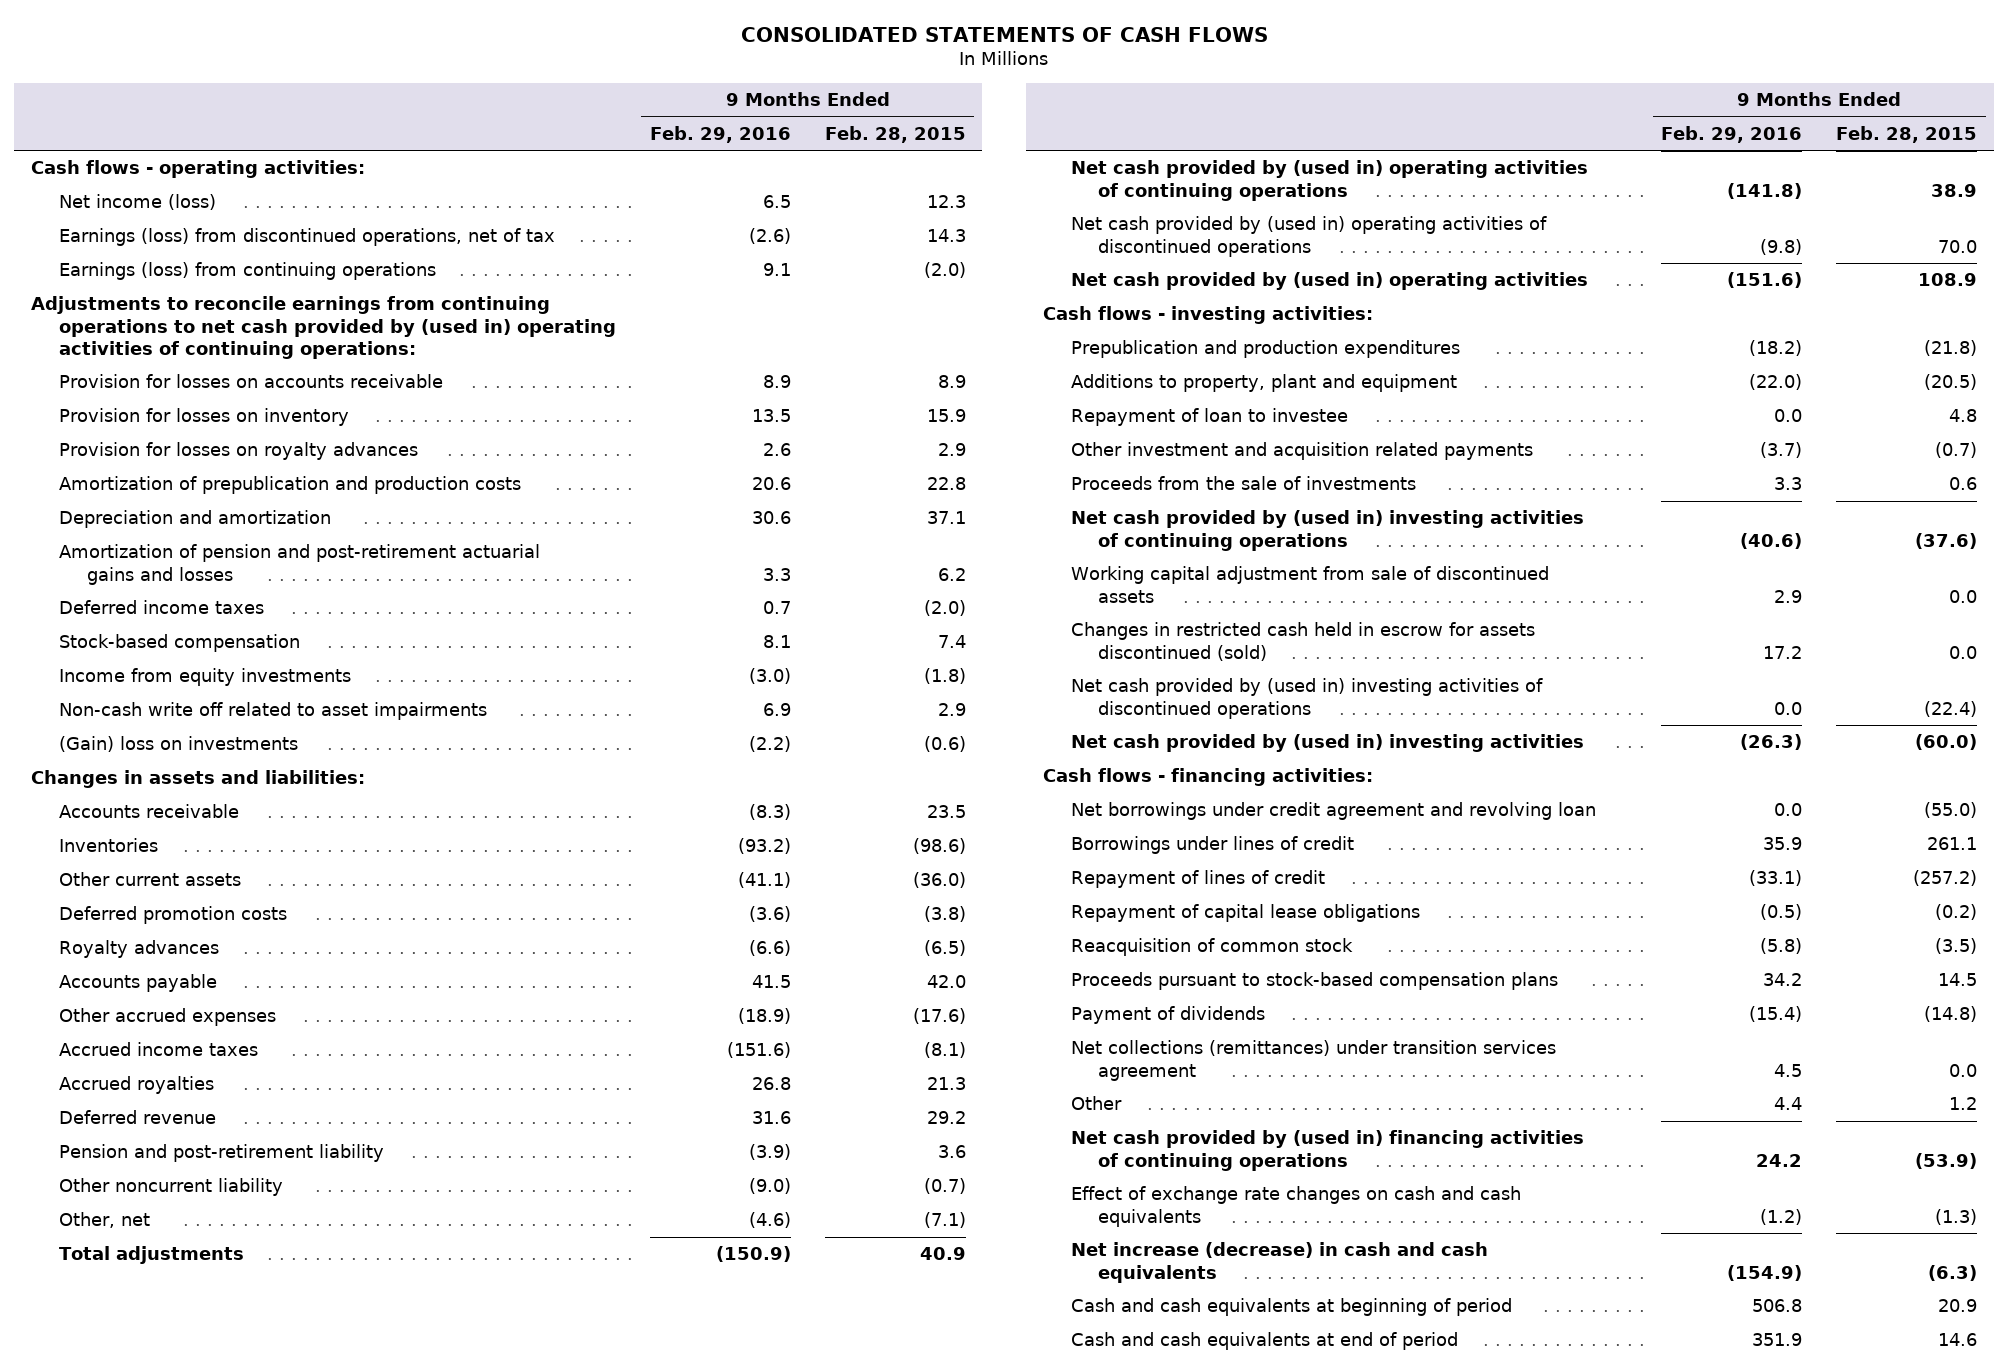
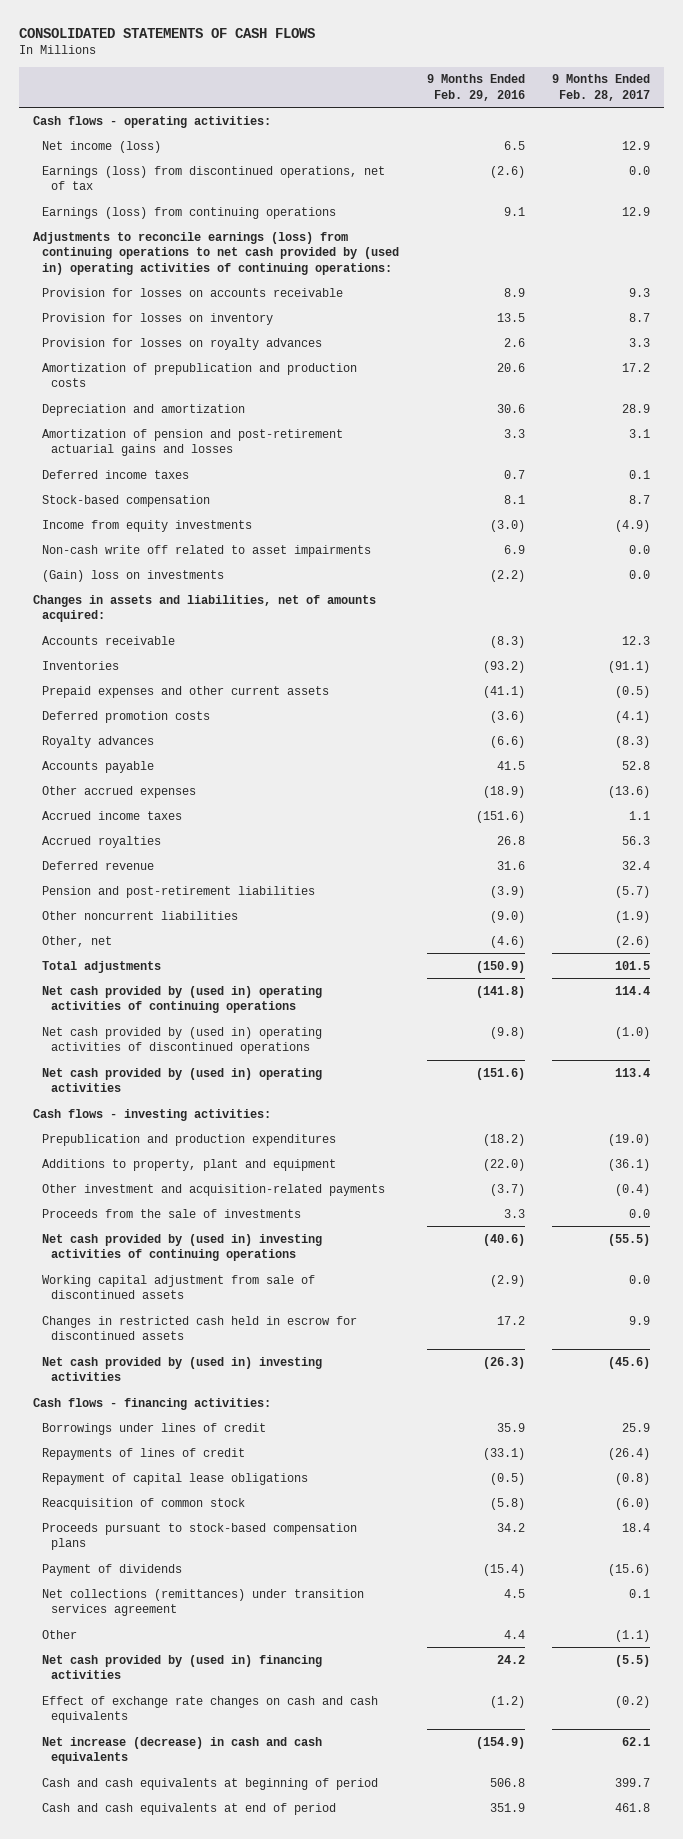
- | 9 Months Ended Feb. 29, 2016 | 9 Months Ended Feb. 28, 2015
+ | 9 Months Ended Feb. 29, 2016 | 9 Months Ended Feb. 28, 2017
- Adjustments to reconcile earnings from continuing operations to net cash provided by (used in) operating activities of continuing operations:
+ Adjustments to reconcile earnings (loss) from continuing operations to net cash provided by (used in) operating activities of continuing operations:
- Changes in assets and liabilities:
+ Changes in assets and liabilities, net of amounts acquired:
- Other current assets | (41.1) | (36.0)
+ Prepaid expenses and other current assets | (41.1) | (0.5)
- Pension and post-retirement liability | (3.9) | 3.6
- Other noncurrent liability | (9.0) | (0.7)
+ Pension and post-retirement liabilities | (3.9) | (5.7)
+ Other noncurrent liabilities | (9.0) | (1.9)
- Repayment of loan to investee | 0.0 | 4.8
- Other investment and acquisition related payments | (3.7) | (0.7)
+ Other investment and acquisition-related payments | (3.7) | (0.4)
- Working capital adjustment from sale of discontinued assets | 2.9 | 0.0
- Changes in restricted cash held in escrow for assets discontinued (sold) | 17.2 | 0.0
- Net cash provided by (used in) investing activities of discontinued operations | 0.0 | (22.4)
+ Working capital adjustment from sale of discontinued assets | (2.9) | 0.0
+ Changes in restricted cash held in escrow for discontinued assets | 17.2 | 9.9
- Net borrowings under credit agreement and revolving loan | 0.0 | (55.0)
- Repayment of lines of credit | (33.1) | (257.2)
+ Repayments of lines of credit | (33.1) | (26.4)
- Net cash provided by (used in) financing activities of continuing operations | 24.2 | (53.9)
+ Net cash provided by (used in) financing activities | 24.2 | (5.5)

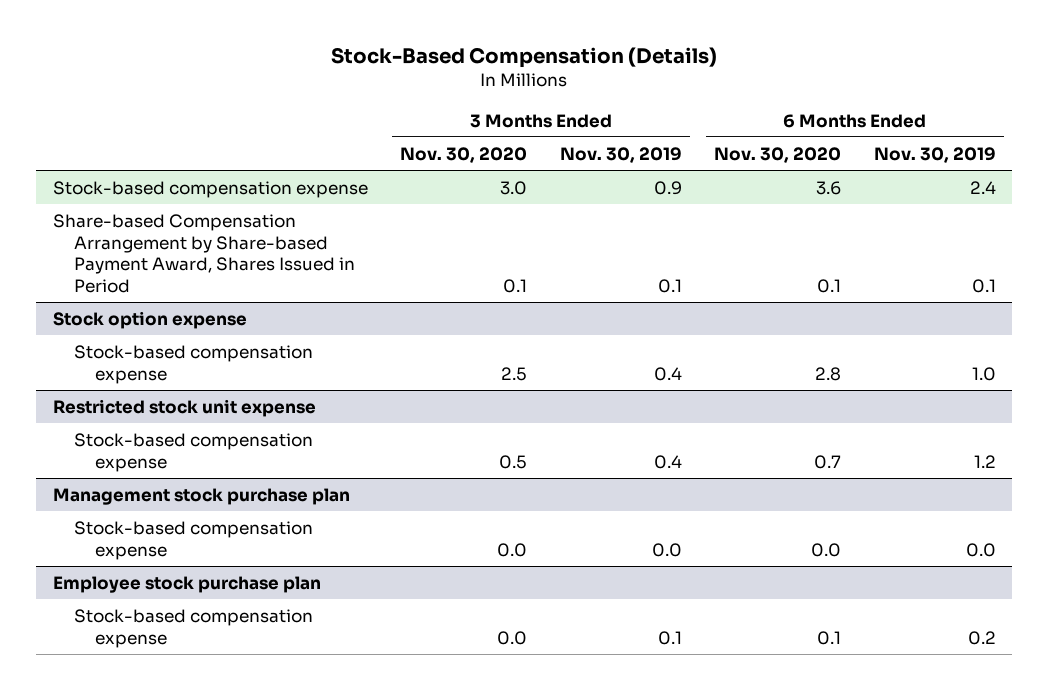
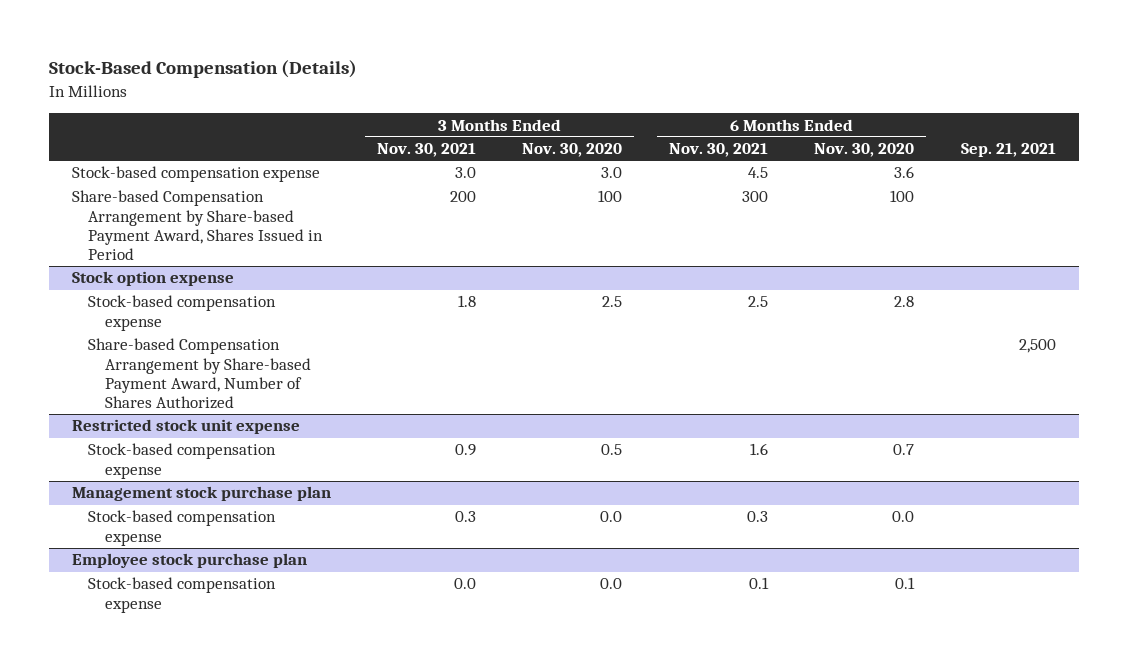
- | 3 Months Ended Nov. 30, 2020 | 3 Months Ended Nov. 30, 2019 | 6 Months Ended Nov. 30, 2020 | 6 Months Ended Nov. 30, 2019
+ | 3 Months Ended Nov. 30, 2021 | 3 Months Ended Nov. 30, 2020 | 6 Months Ended Nov. 30, 2021 | 6 Months Ended Nov. 30, 2020 | Sep. 21, 2021
- Share-based Compensation Arrangement by Share-based Payment Award, Shares Issued in Period | 0.1 | 0.1 | 0.1 | 0.1
+ Share-based Compensation Arrangement by Share-based Payment Award, Shares Issued in Period | 200 | 100 | 300 | 100 |
@ Stock option expense
+ Share-based Compensation Arrangement by Share-based Payment Award, Number of Shares Authorized | | | | | 2,500

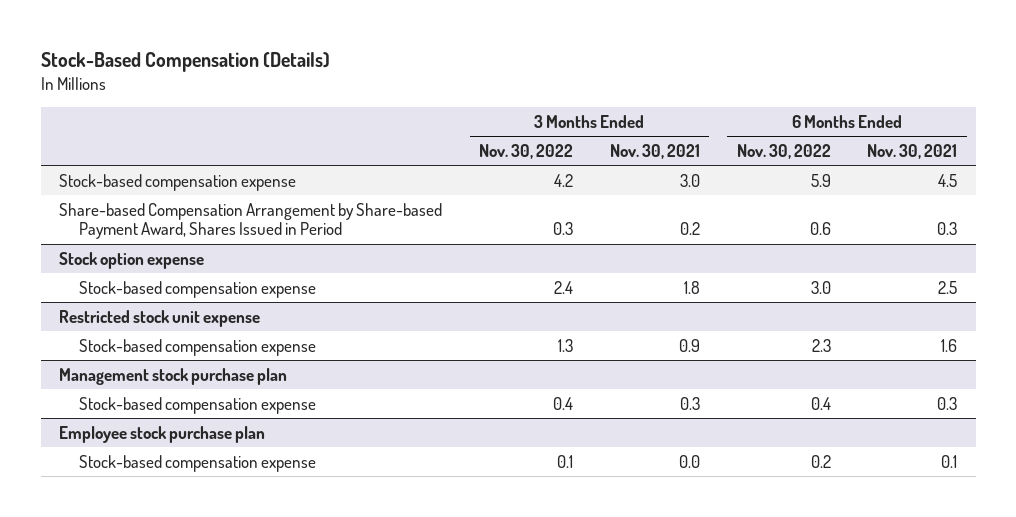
- | 3 Months Ended Nov. 30, 2021 | 3 Months Ended Nov. 30, 2020 | 6 Months Ended Nov. 30, 2021 | 6 Months Ended Nov. 30, 2020 | Sep. 21, 2021
+ | 3 Months Ended Nov. 30, 2022 | 3 Months Ended Nov. 30, 2021 | 6 Months Ended Nov. 30, 2022 | 6 Months Ended Nov. 30, 2021
- Share-based Compensation Arrangement by Share-based Payment Award, Shares Issued in Period | 200 | 100 | 300 | 100 |
+ Share-based Compensation Arrangement by Share-based Payment Award, Shares Issued in Period | 0.3 | 0.2 | 0.6 | 0.3
@ Stock option expense
- Share-based Compensation Arrangement by Share-based Payment Award, Number of Shares Authorized | | | | | 2,500

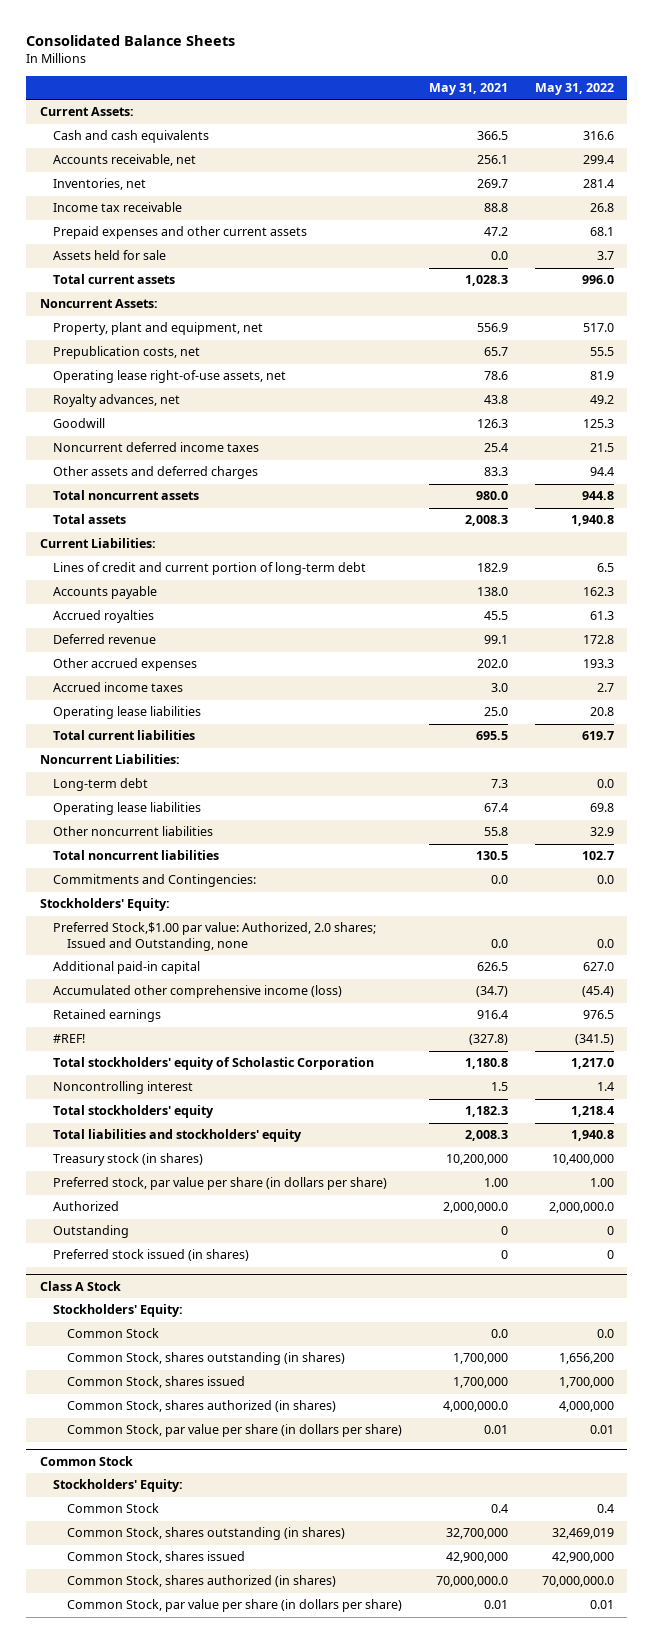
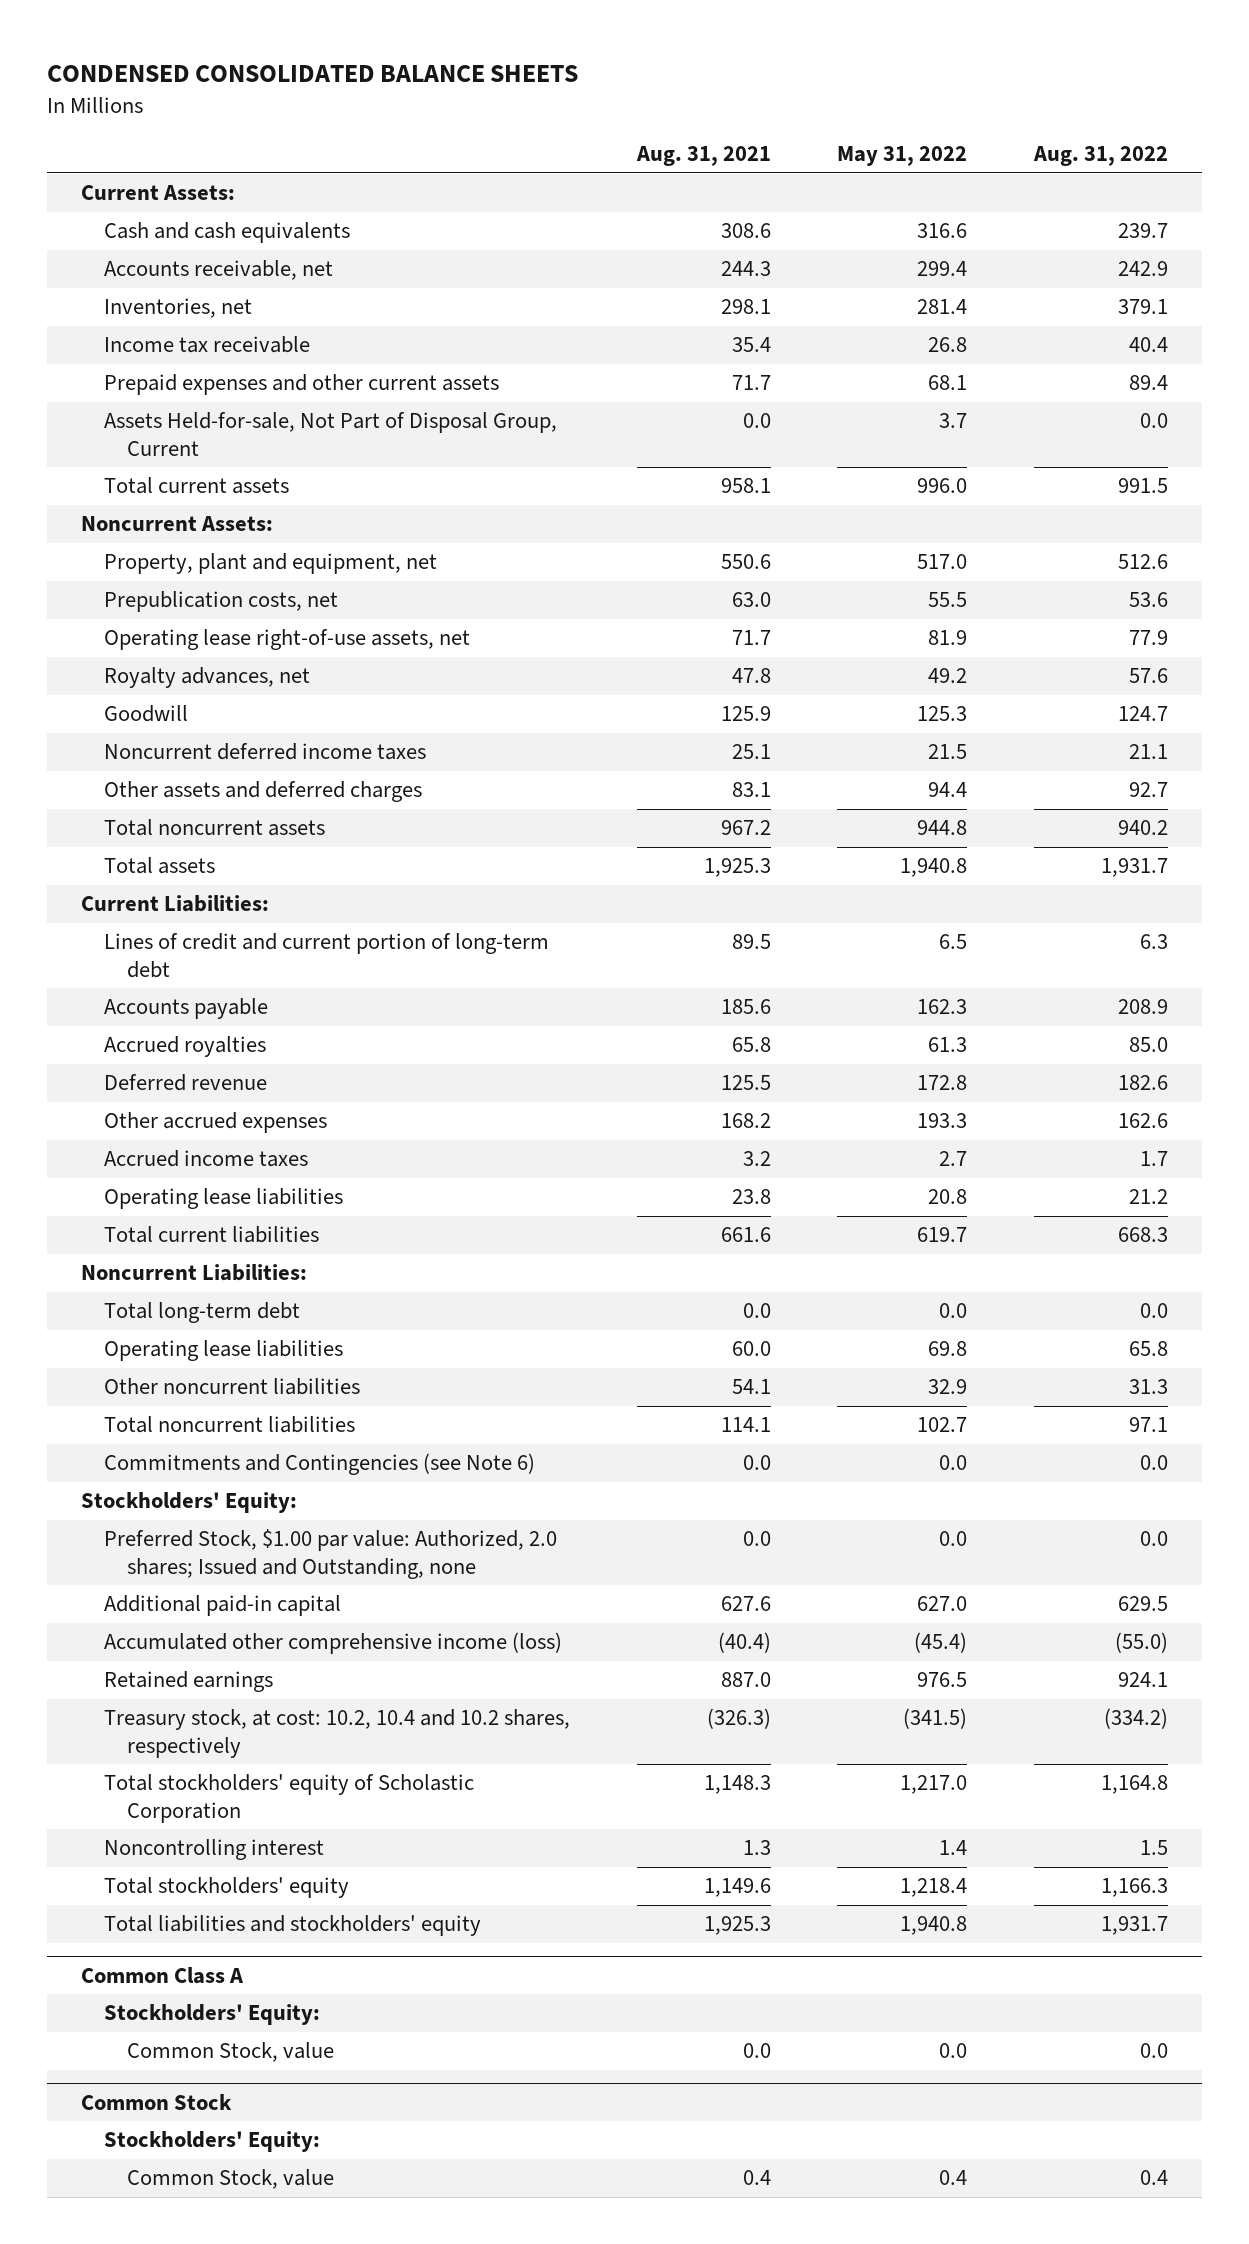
- Consolidated Balance Sheets
+ CONDENSED CONSOLIDATED BALANCE SHEETS
- | May 31, 2021 | May 31, 2022
+ | Aug. 31, 2021 | May 31, 2022 | Aug. 31, 2022
- Assets held for sale | 0.0 | 3.7
+ Assets Held-for-sale, Not Part of Disposal Group, Current | 0.0 | 3.7 | 0.0
- Long-term debt | 7.3 | 0.0
+ Total long-term debt | 0.0 | 0.0 | 0.0
- Commitments and Contingencies: | 0.0 | 0.0
+ Commitments and Contingencies (see Note 6) | 0.0 | 0.0 | 0.0
- Preferred Stock,$1.00 par value: Authorized, 2.0 shares; Issued and Outstanding, none | 0.0 | 0.0
+ Preferred Stock, $1.00 par value: Authorized, 2.0 shares; Issued and Outstanding, none | 0.0 | 0.0 | 0.0
- #REF! | (327.8) | (341.5)
+ Treasury stock, at cost: 10.2, 10.4 and 10.2 shares, respectively | (326.3) | (341.5) | (334.2)
- Treasury stock (in shares) | 10,200,000 | 10,400,000
- Preferred stock, par value per share (in dollars per share) | 1.00 | 1.00
- Authorized | 2,000,000.0 | 2,000,000.0
- Outstanding | 0 | 0
- Preferred stock issued (in shares) | 0 | 0
- Class A Stock
+ Common Class A
- Common Stock | 0.0 | 0.0
- Common Stock, shares outstanding (in shares) | 1,700,000 | 1,656,200
- Common Stock, shares issued | 1,700,000 | 1,700,000
- Common Stock, shares authorized (in shares) | 4,000,000.0 | 4,000,000
- Common Stock, par value per share (in dollars per share) | 0.01 | 0.01
+ Common Stock, value | 0.0 | 0.0 | 0.0
@ Common Stock
- Common Stock | 0.4 | 0.4
- Common Stock, shares outstanding (in shares) | 32,700,000 | 32,469,019
- Common Stock, shares issued | 42,900,000 | 42,900,000
- Common Stock, shares authorized (in shares) | 70,000,000.0 | 70,000,000.0
- Common Stock, par value per share (in dollars per share) | 0.01 | 0.01
+ Common Stock, value | 0.4 | 0.4 | 0.4

